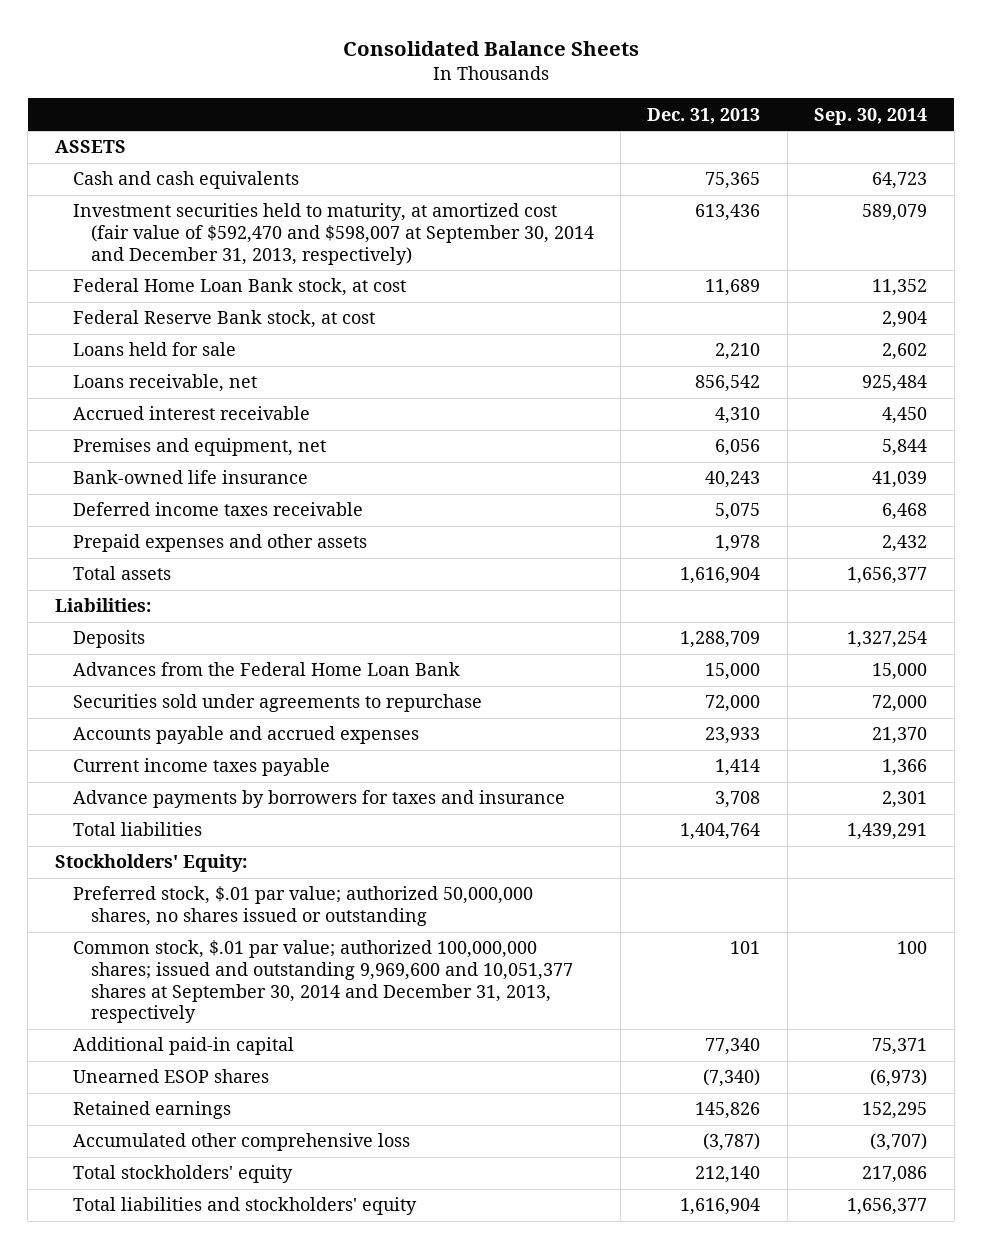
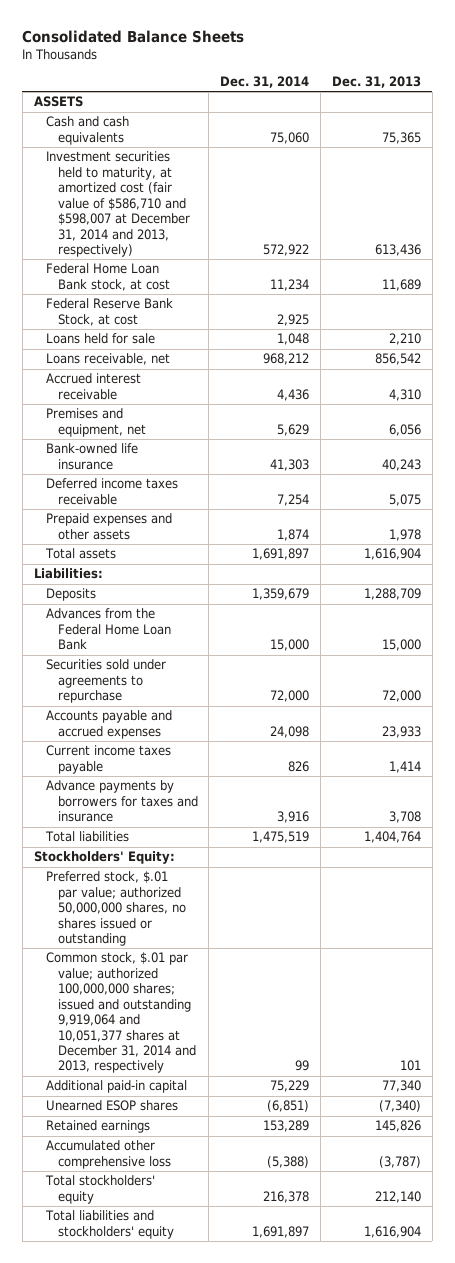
- | Dec. 31, 2013 | Sep. 30, 2014
+ | Dec. 31, 2014 | Dec. 31, 2013
- Investment securities held to maturity, at amortized cost (fair value of $592,470 and $598,007 at September 30, 2014 and December 31, 2013, respectively) | 613,436 | 589,079
+ Investment securities held to maturity, at amortized cost (fair value of $586,710 and $598,007 at December 31, 2014 and 2013, respectively) | 572,922 | 613,436
- Federal Reserve Bank stock, at cost | | 2,904
+ Federal Reserve Bank Stock, at cost | 2,925 |
- Common stock, $.01 par value; authorized 100,000,000 shares; issued and outstanding 9,969,600 and 10,051,377 shares at September 30, 2014 and December 31, 2013, respectively | 101 | 100
+ Common stock, $.01 par value; authorized 100,000,000 shares; issued and outstanding 9,919,064 and 10,051,377 shares at December 31, 2014 and 2013, respectively | 99 | 101

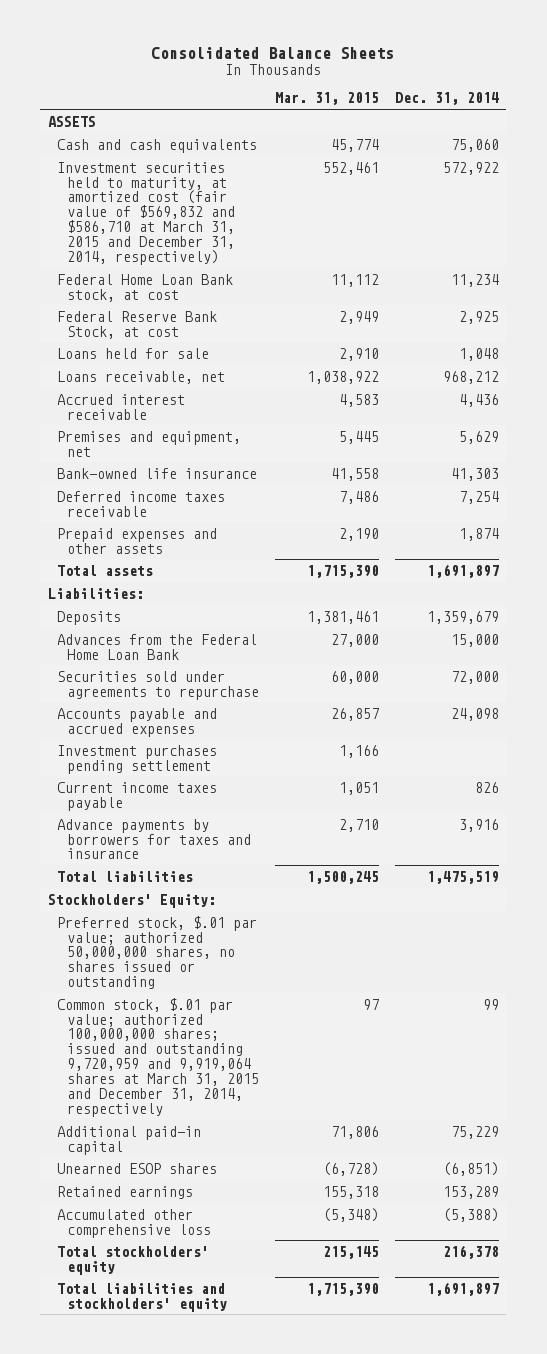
- | Dec. 31, 2014 | Dec. 31, 2013
+ | Mar. 31, 2015 | Dec. 31, 2014
- Investment securities held to maturity, at amortized cost (fair value of $586,710 and $598,007 at December 31, 2014 and 2013, respectively) | 572,922 | 613,436
+ Investment securities held to maturity, at amortized cost (fair value of $569,832 and $586,710 at March 31, 2015 and December 31, 2014, respectively) | 552,461 | 572,922
+ Investment purchases pending settlement | 1,166 |
- Common stock, $.01 par value; authorized 100,000,000 shares; issued and outstanding 9,919,064 and 10,051,377 shares at December 31, 2014 and 2013, respectively | 99 | 101
+ Common stock, $.01 par value; authorized 100,000,000 shares; issued and outstanding 9,720,959 and 9,919,064 shares at March 31, 2015 and December 31, 2014, respectively | 97 | 99

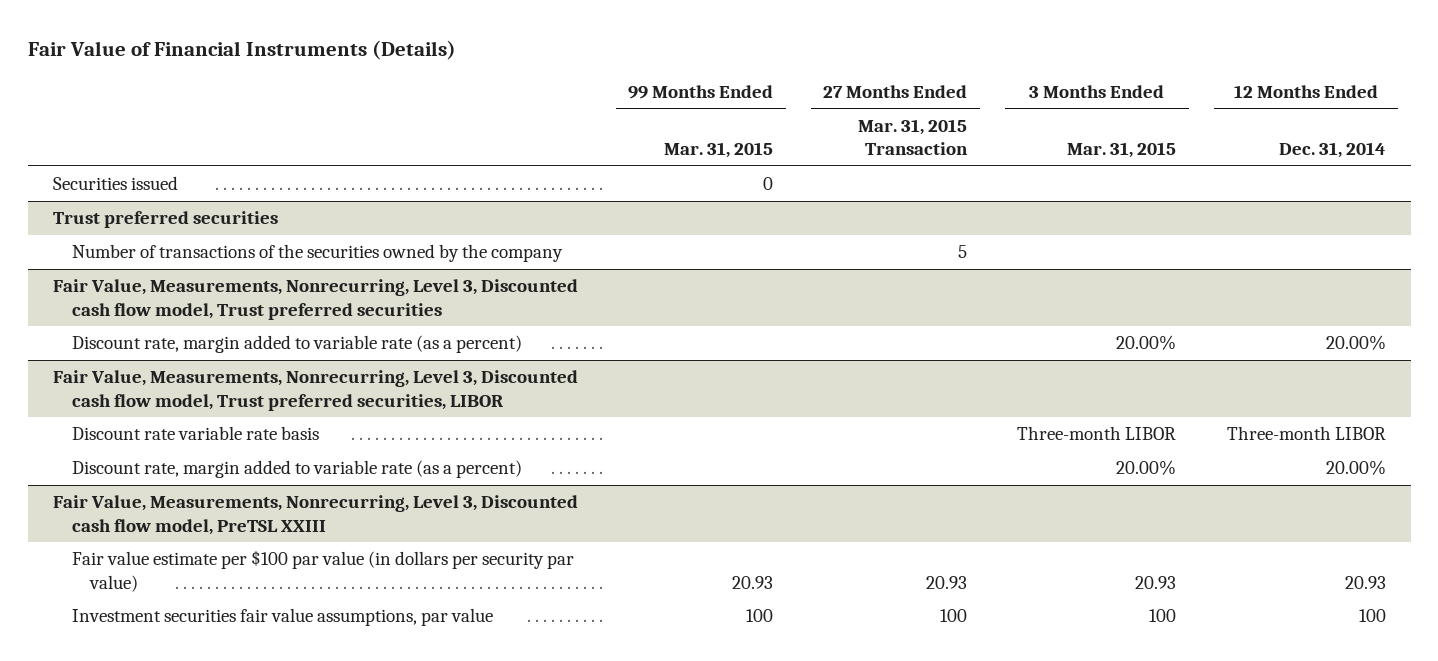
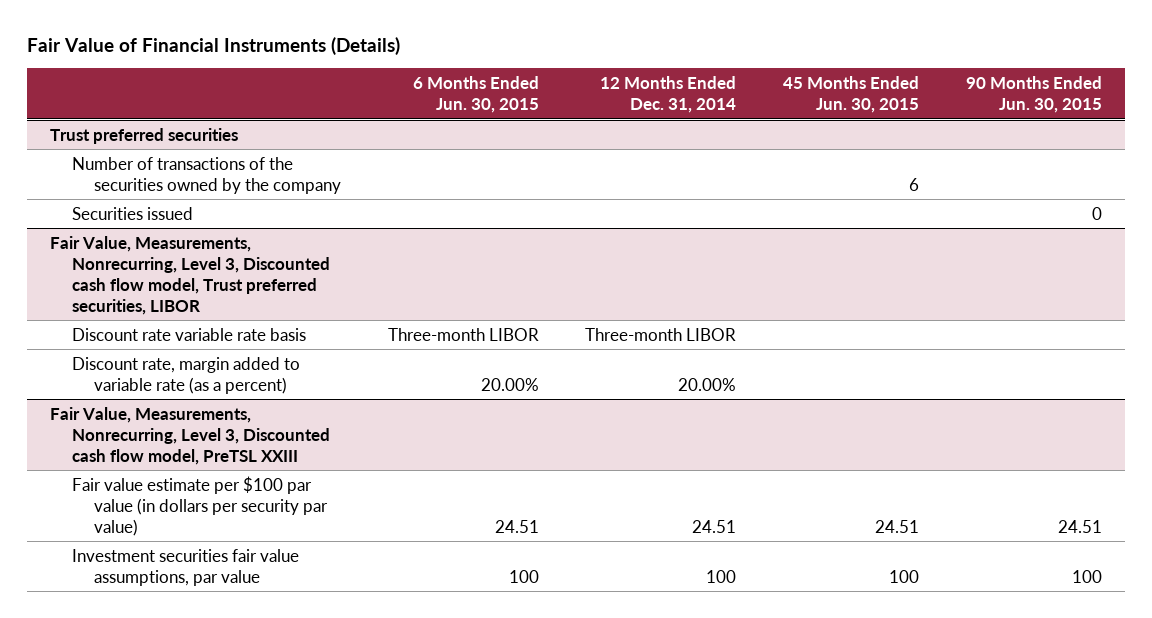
- | 99 Months Ended Mar. 31, 2015 | 27 Months Ended Mar. 31, 2015 Transaction | 3 Months Ended Mar. 31, 2015 | 12 Months Ended Dec. 31, 2014
+ | 6 Months Ended Jun. 30, 2015 | 12 Months Ended Dec. 31, 2014 | 45 Months Ended Jun. 30, 2015 | 90 Months Ended Jun. 30, 2015
- Securities issued | 0 | | |
- Fair Value, Measurements, Nonrecurring, Level 3, Discounted cash flow model, Trust preferred securities
- Discount rate, margin added to variable rate (as a percent) | | | 20.00% | 20.00%
@ Trust preferred securities
+ Securities issued | | | | 0
@ Fair Value, Measurements, Nonrecurring, Level 3, Discounted cash flow model, PreTSL XXIII
- Fair value estimate per $100 par value (in dollars per security par value) | 20.93 | 20.93 | 20.93 | 20.93
+ Fair value estimate per $100 par value (in dollars per security par value) | 24.51 | 24.51 | 24.51 | 24.51

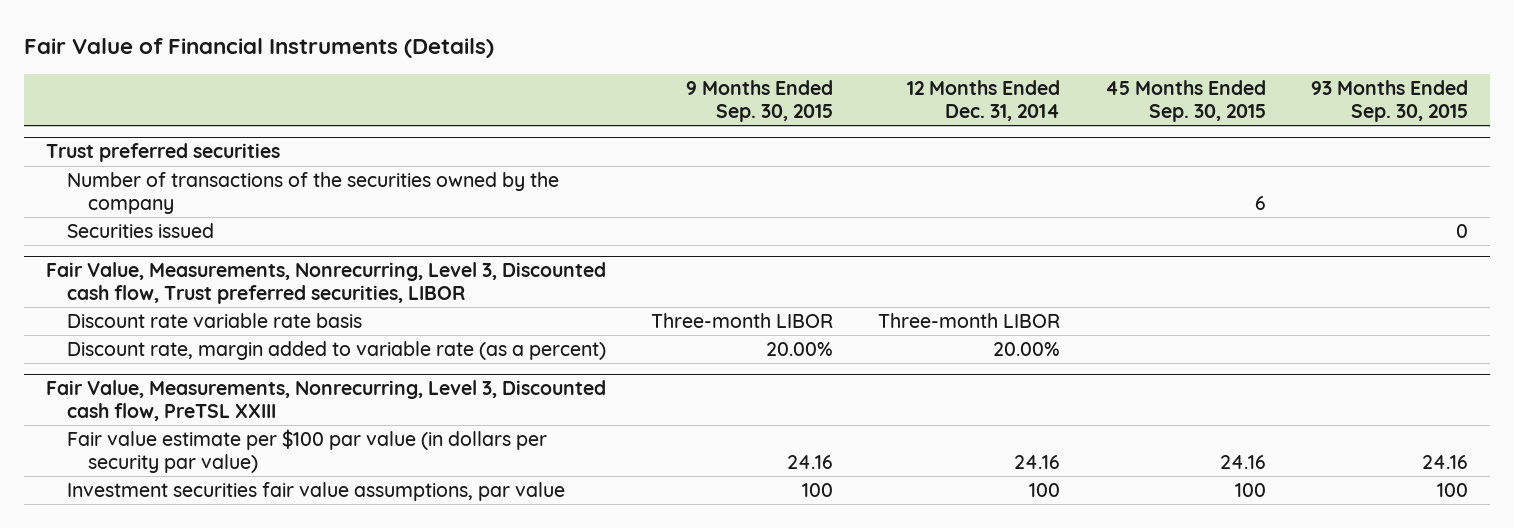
- | 6 Months Ended Jun. 30, 2015 | 12 Months Ended Dec. 31, 2014 | 45 Months Ended Jun. 30, 2015 | 90 Months Ended Jun. 30, 2015
+ | 9 Months Ended Sep. 30, 2015 | 12 Months Ended Dec. 31, 2014 | 45 Months Ended Sep. 30, 2015 | 93 Months Ended Sep. 30, 2015
- Fair Value, Measurements, Nonrecurring, Level 3, Discounted cash flow model, Trust preferred securities, LIBOR
+ Fair Value, Measurements, Nonrecurring, Level 3, Discounted cash flow, Trust preferred securities, LIBOR
- Fair Value, Measurements, Nonrecurring, Level 3, Discounted cash flow model, PreTSL XXIII
- Fair value estimate per $100 par value (in dollars per security par value) | 24.51 | 24.51 | 24.51 | 24.51
+ Fair Value, Measurements, Nonrecurring, Level 3, Discounted cash flow, PreTSL XXIII
+ Fair value estimate per $100 par value (in dollars per security par value) | 24.16 | 24.16 | 24.16 | 24.16

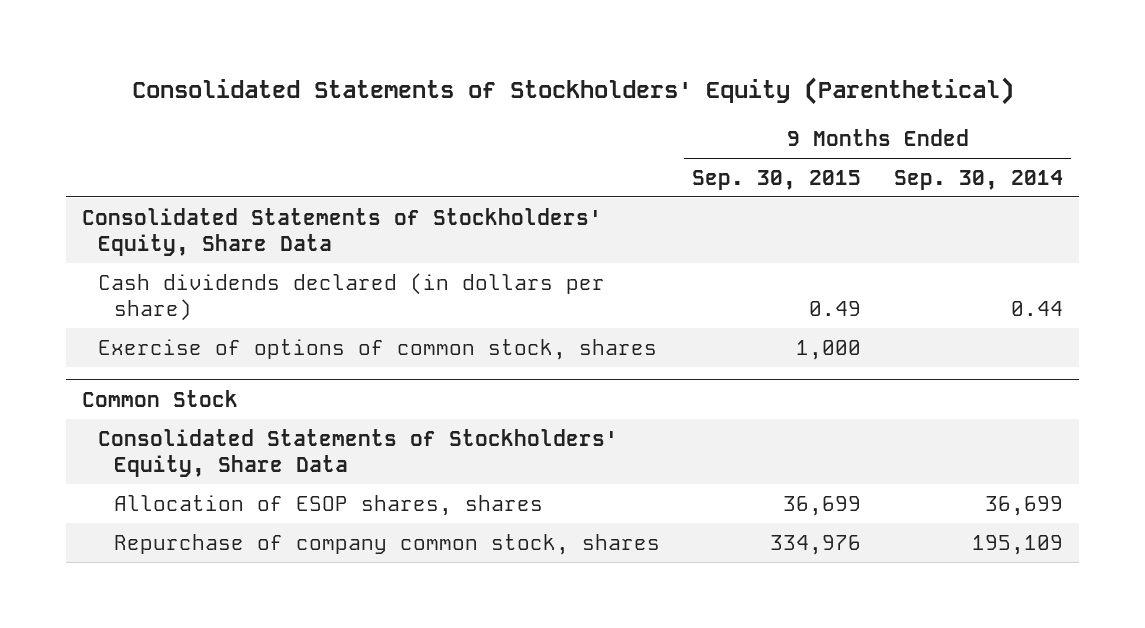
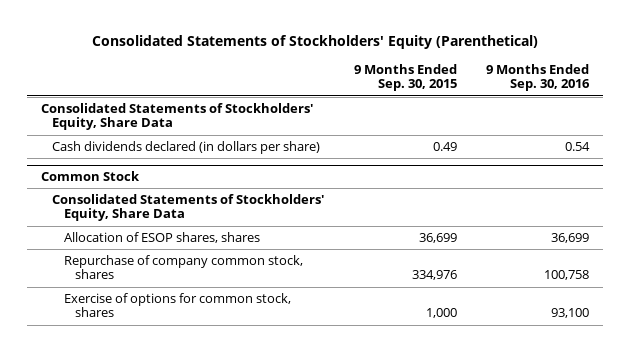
- | 9 Months Ended Sep. 30, 2015 | 9 Months Ended Sep. 30, 2014
+ | 9 Months Ended Sep. 30, 2015 | 9 Months Ended Sep. 30, 2016
- Exercise of options of common stock, shares | 1,000 |
@ Common Stock
+ Exercise of options for common stock, shares | 1,000 | 93,100

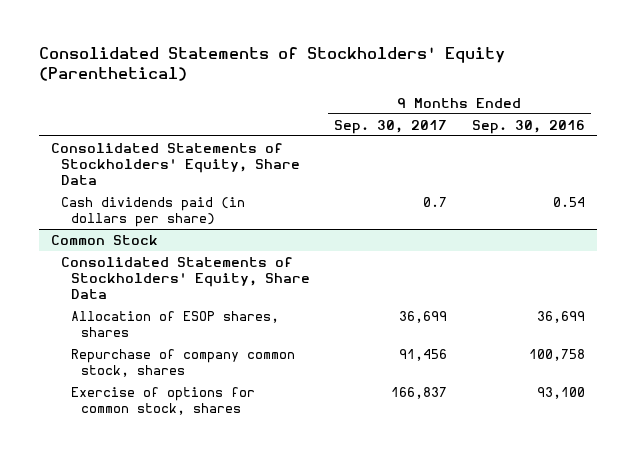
- | 9 Months Ended Sep. 30, 2015 | 9 Months Ended Sep. 30, 2016
+ | 9 Months Ended Sep. 30, 2017 | 9 Months Ended Sep. 30, 2016
- Cash dividends declared (in dollars per share) | 0.49 | 0.54
+ Cash dividends paid (in dollars per share) | 0.7 | 0.54

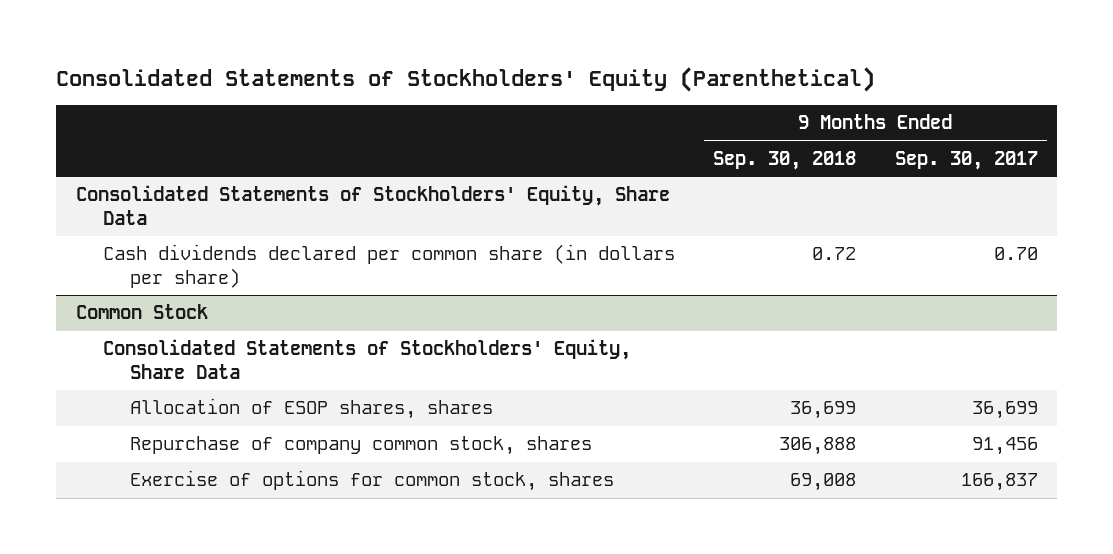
- | 9 Months Ended Sep. 30, 2017 | 9 Months Ended Sep. 30, 2016
+ | 9 Months Ended Sep. 30, 2018 | 9 Months Ended Sep. 30, 2017
- Cash dividends paid (in dollars per share) | 0.7 | 0.54
+ Cash dividends declared per common share (in dollars per share) | 0.72 | 0.70

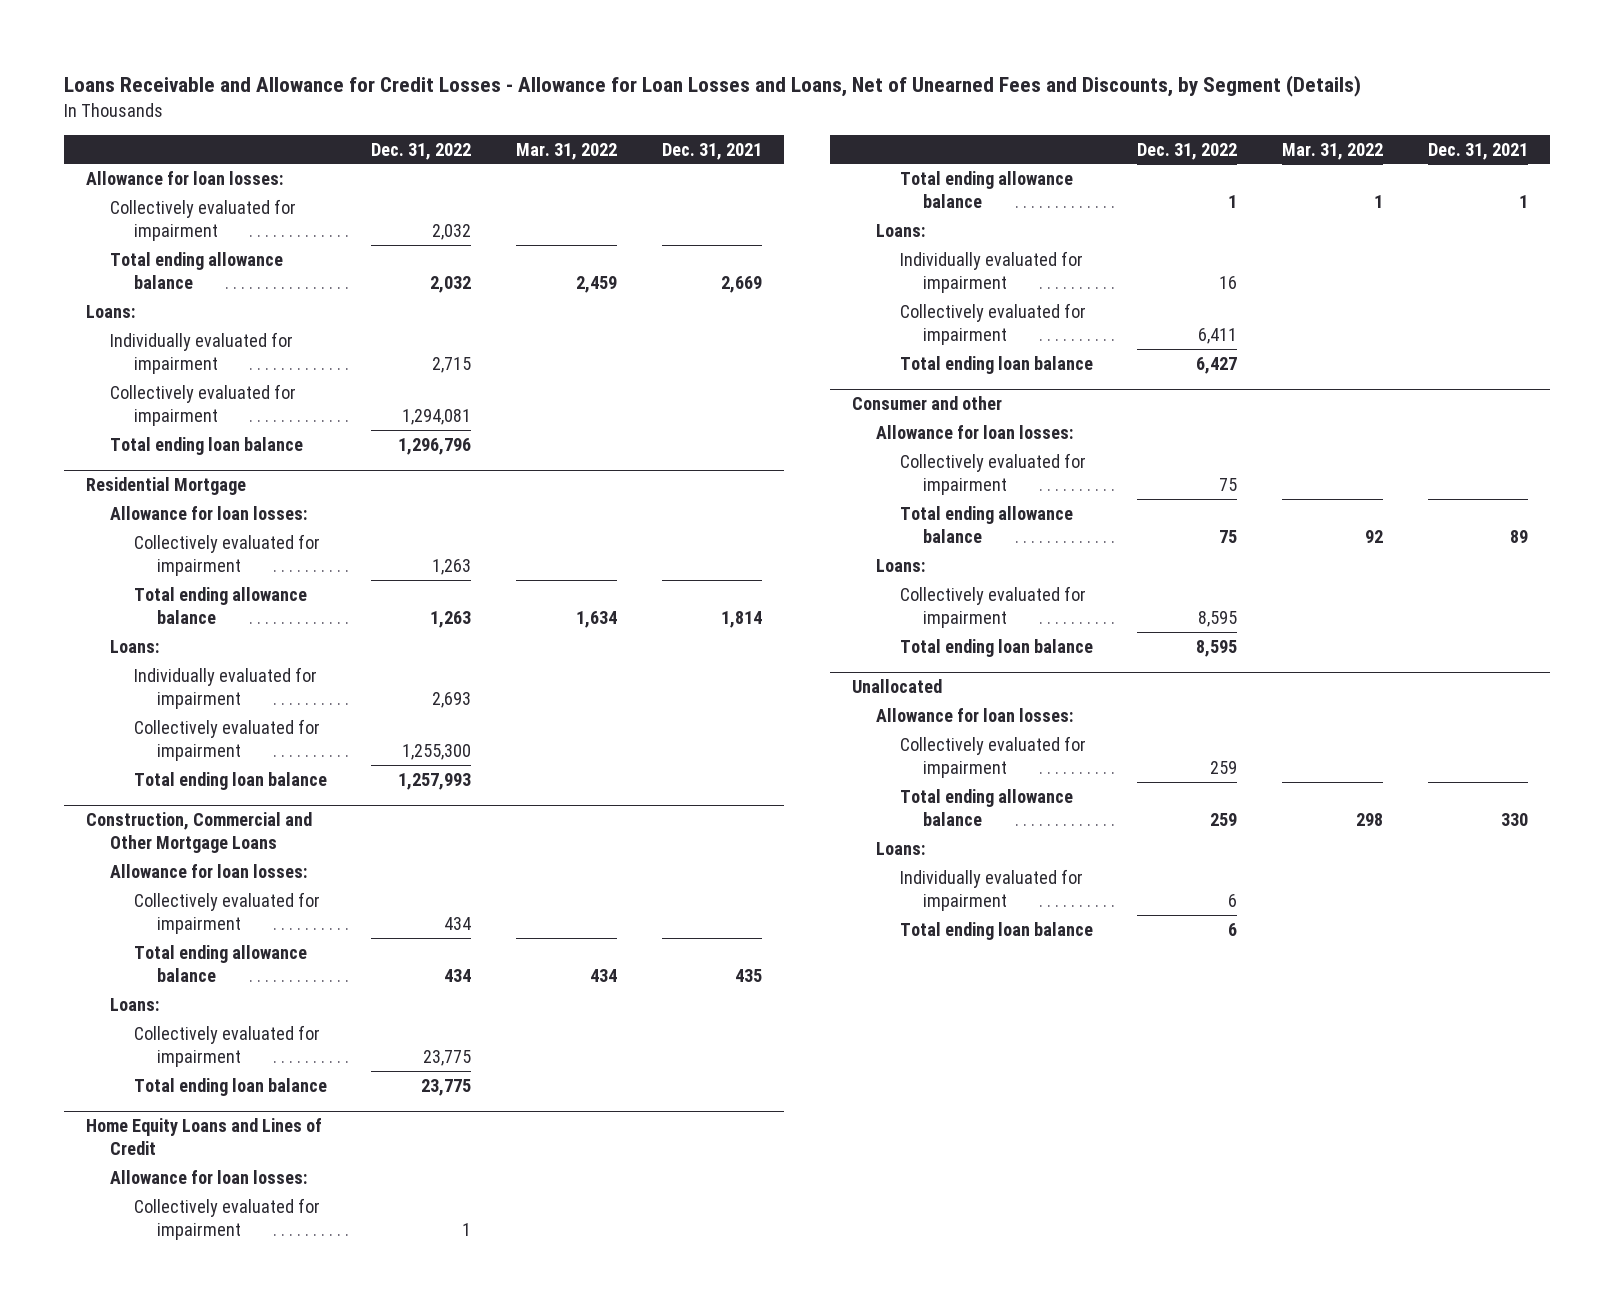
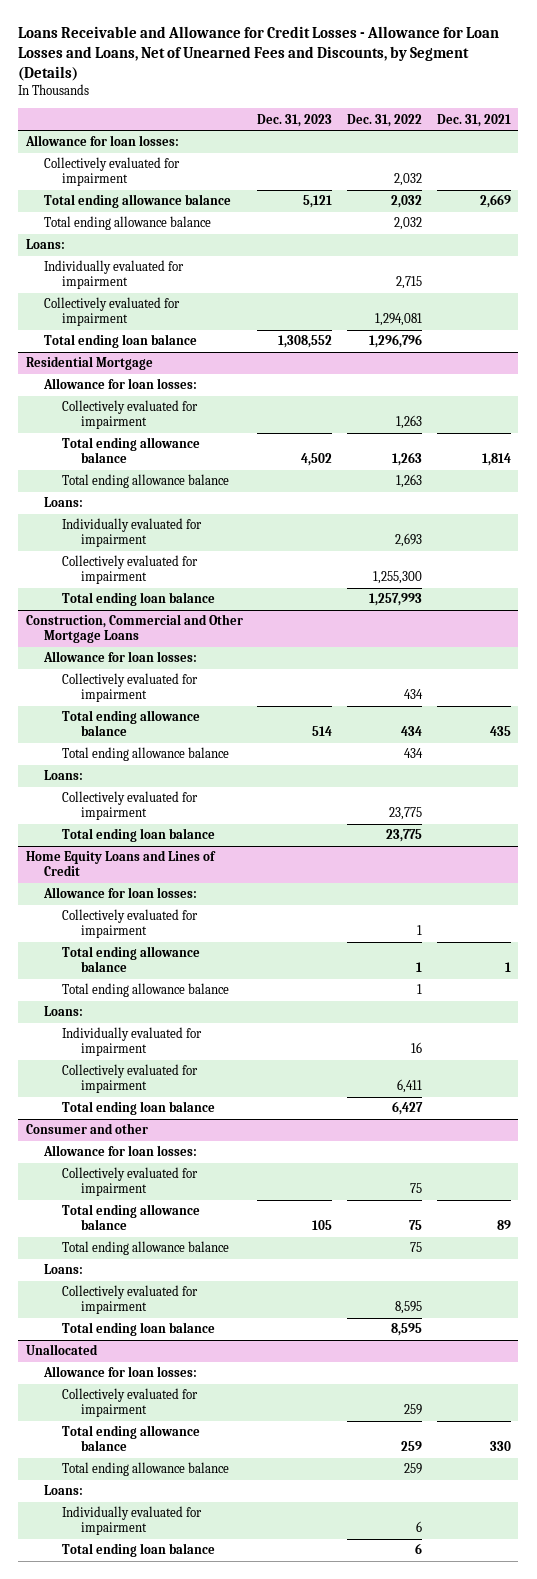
- | Dec. 31, 2022 | Mar. 31, 2022 | Dec. 31, 2021
+ | Dec. 31, 2023 | Dec. 31, 2022 | Dec. 31, 2021
+ Total ending allowance balance | | 2,032 |
@ Residential Mortgage
+ Total ending allowance balance | | 1,263 |
@ Construction, Commercial and Other Mortgage Loans
+ Total ending allowance balance | | 434 |
@ Home Equity Loans and Lines of Credit
+ Total ending allowance balance | | 1 |
@ Consumer and other
+ Total ending allowance balance | | 75 |
@ Unallocated
+ Total ending allowance balance | | 259 |

